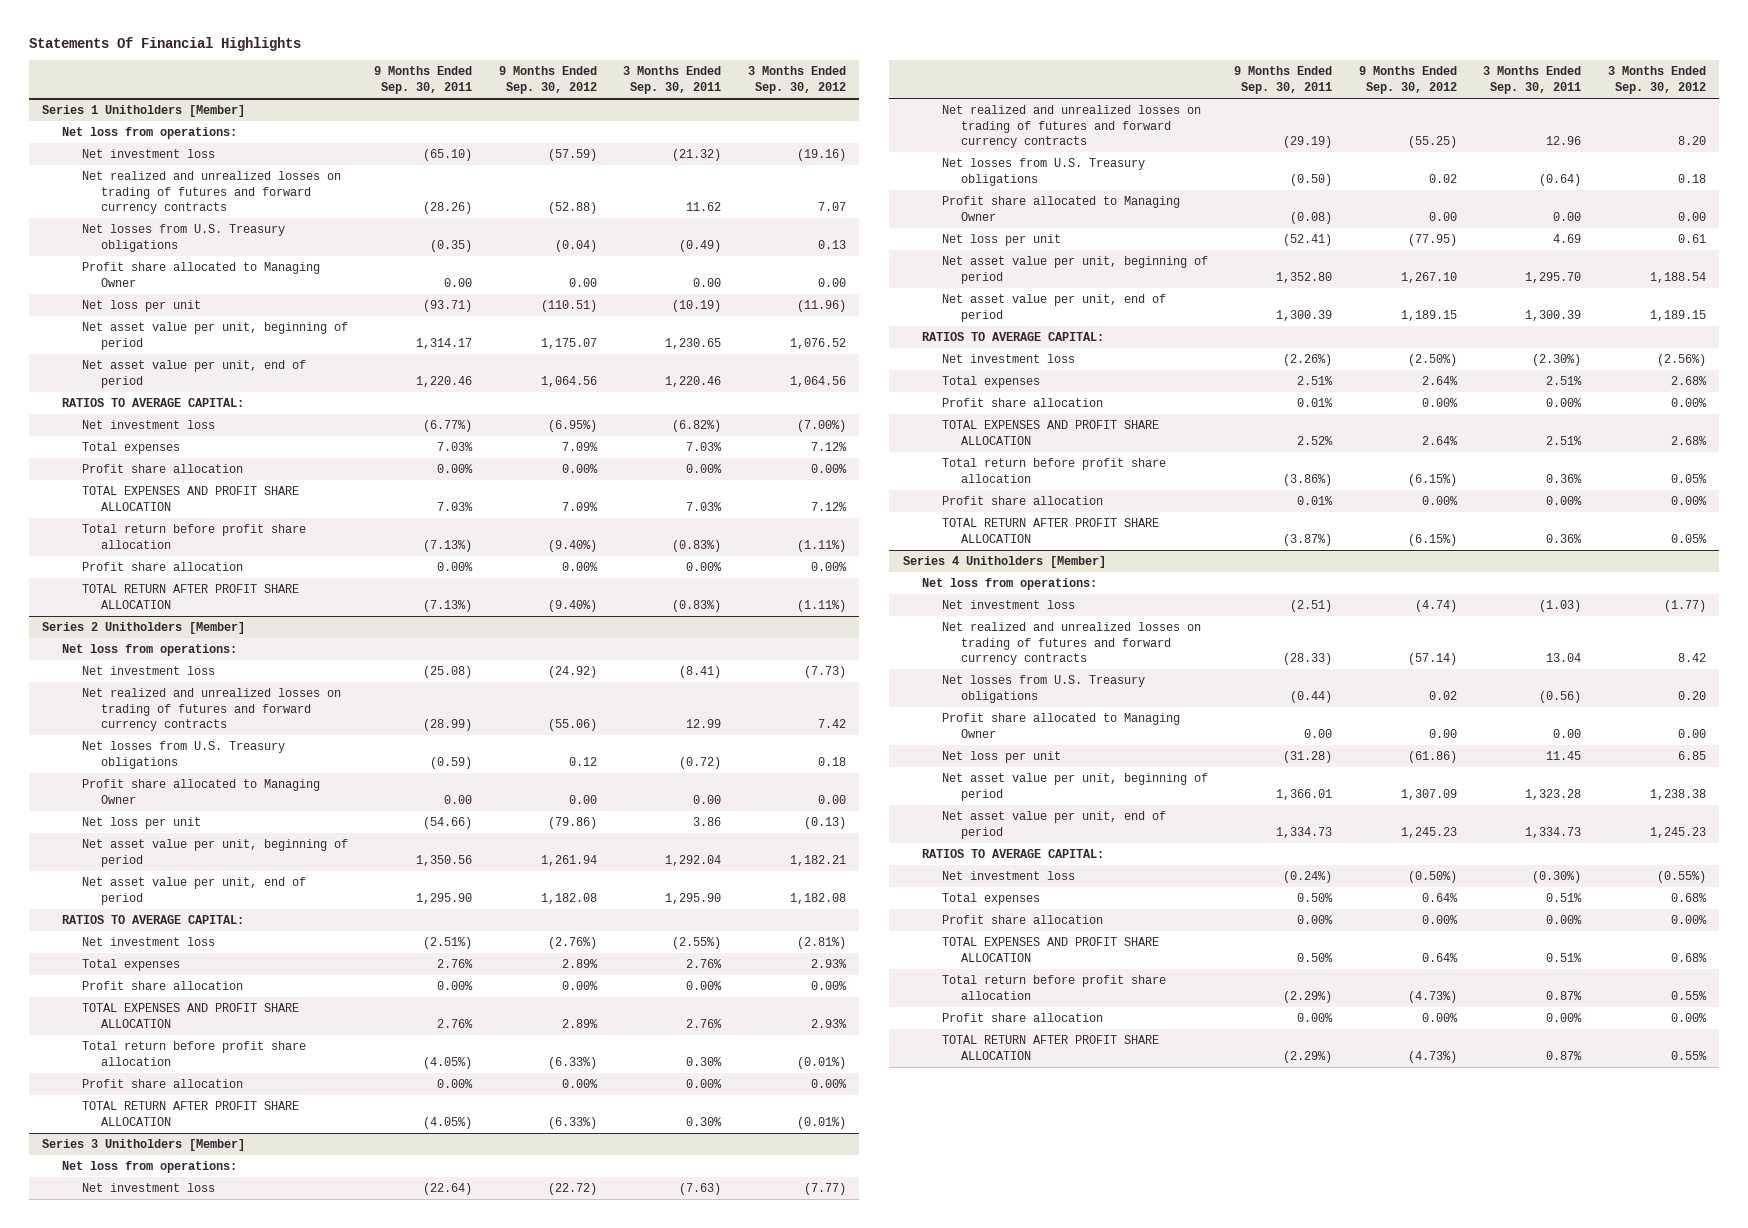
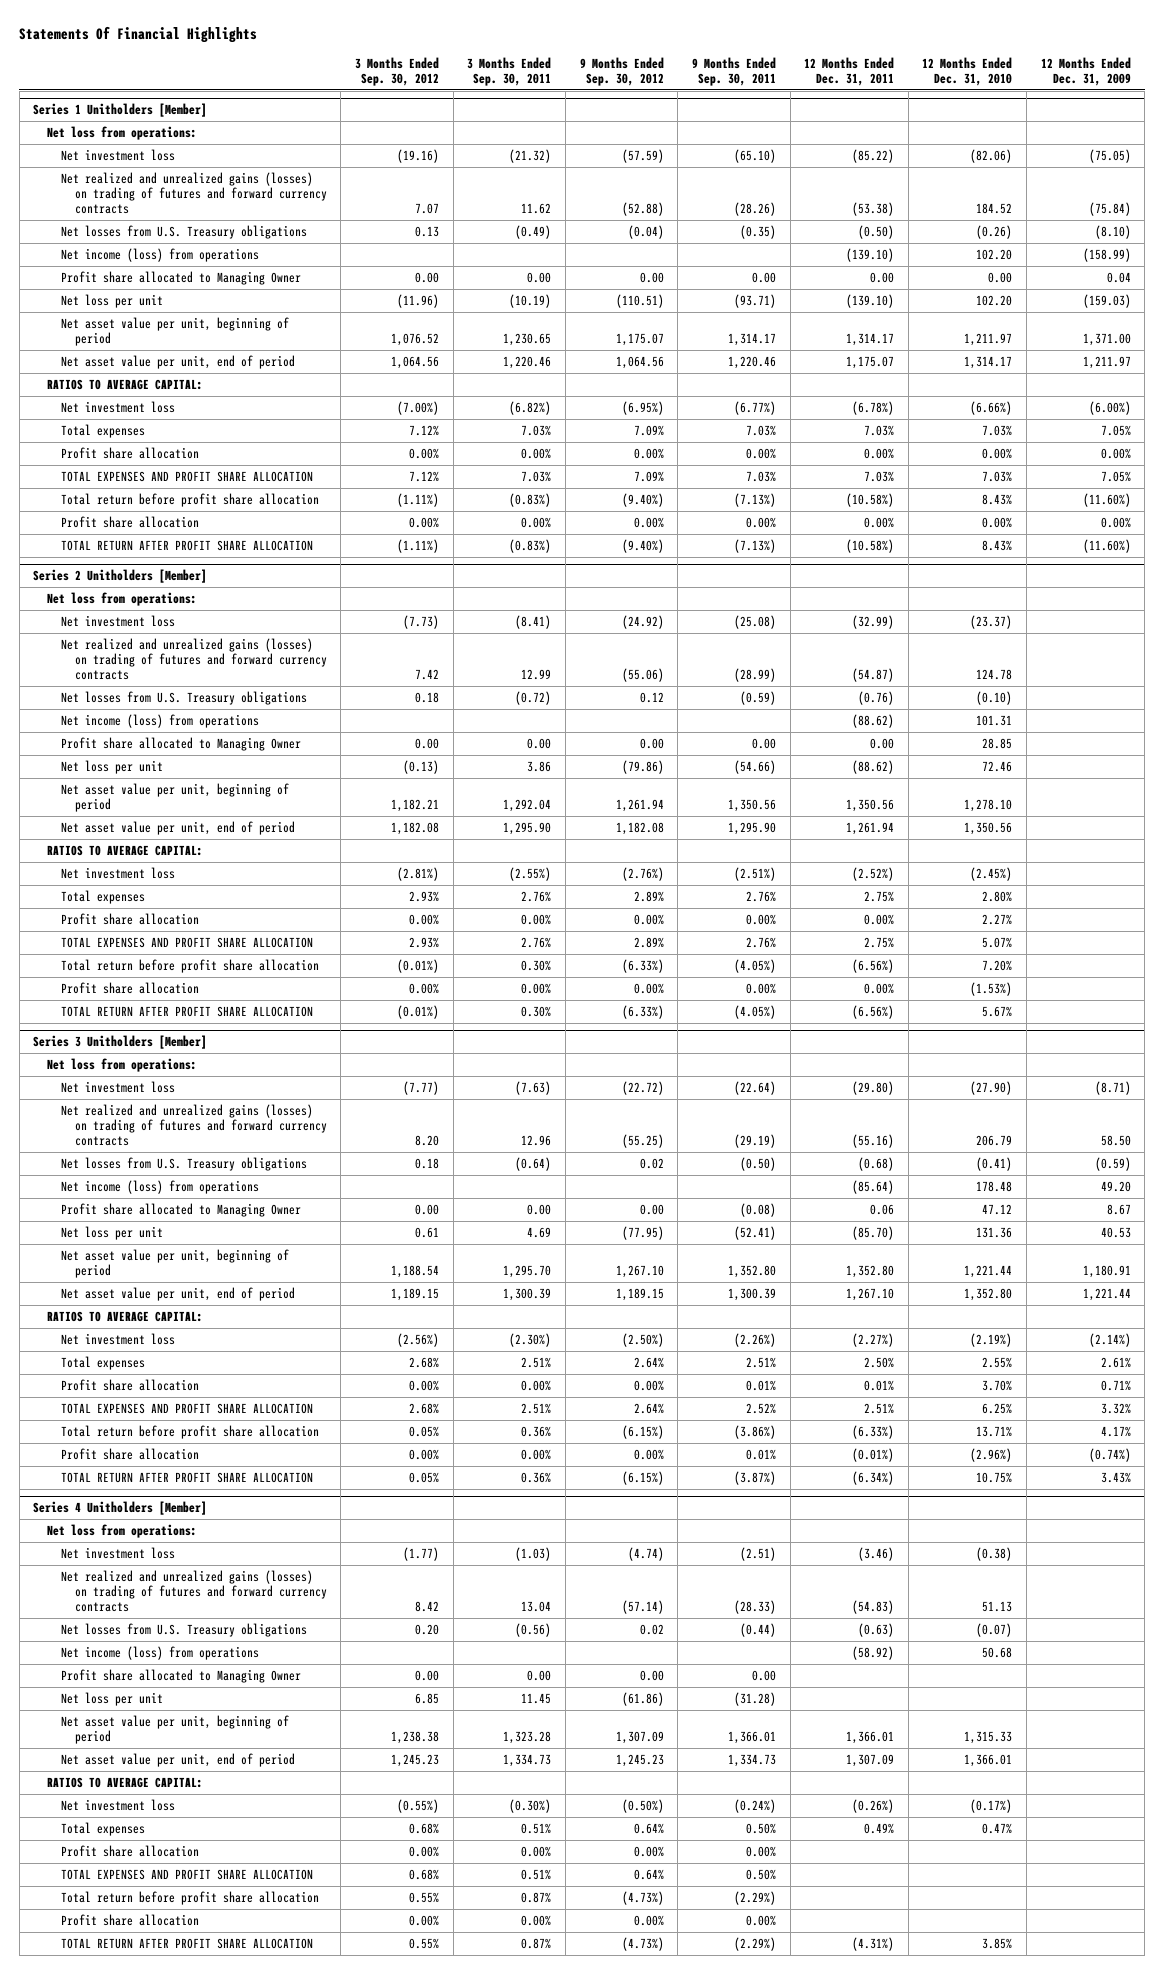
- | 9 Months Ended Sep. 30, 2011 | 9 Months Ended Sep. 30, 2012 | 3 Months Ended Sep. 30, 2011 | 3 Months Ended Sep. 30, 2012
+ | 3 Months Ended Sep. 30, 2012 | 3 Months Ended Sep. 30, 2011 | 9 Months Ended Sep. 30, 2012 | 9 Months Ended Sep. 30, 2011 | 12 Months Ended Dec. 31, 2011 | 12 Months Ended Dec. 31, 2010 | 12 Months Ended Dec. 31, 2009
@ Series 1 Unitholders [Member]
- Net realized and unrealized losses on trading of futures and forward currency contracts | (28.26) | (52.88) | 11.62 | 7.07
+ Net realized and unrealized gains (losses) on trading of futures and forward currency contracts | 7.07 | 11.62 | (52.88) | (28.26) | (53.38) | 184.52 | (75.84)
+ Net income (loss) from operations | | | | | (139.10) | 102.20 | (158.99)
@ Series 2 Unitholders [Member]
- Net realized and unrealized losses on trading of futures and forward currency contracts | (28.99) | (55.06) | 12.99 | 7.42
+ Net realized and unrealized gains (losses) on trading of futures and forward currency contracts | 7.42 | 12.99 | (55.06) | (28.99) | (54.87) | 124.78 |
+ Net income (loss) from operations | | | | | (88.62) | 101.31 |
@ Series 3 Unitholders [Member]
- Net realized and unrealized losses on trading of futures and forward currency contracts | (29.19) | (55.25) | 12.96 | 8.20
+ Net realized and unrealized gains (losses) on trading of futures and forward currency contracts | 8.20 | 12.96 | (55.25) | (29.19) | (55.16) | 206.79 | 58.50
+ Net income (loss) from operations | | | | | (85.64) | 178.48 | 49.20
@ Series 4 Unitholders [Member]
- Net realized and unrealized losses on trading of futures and forward currency contracts | (28.33) | (57.14) | 13.04 | 8.42
+ Net realized and unrealized gains (losses) on trading of futures and forward currency contracts | 8.42 | 13.04 | (57.14) | (28.33) | (54.83) | 51.13 |
+ Net income (loss) from operations | | | | | (58.92) | 50.68 |

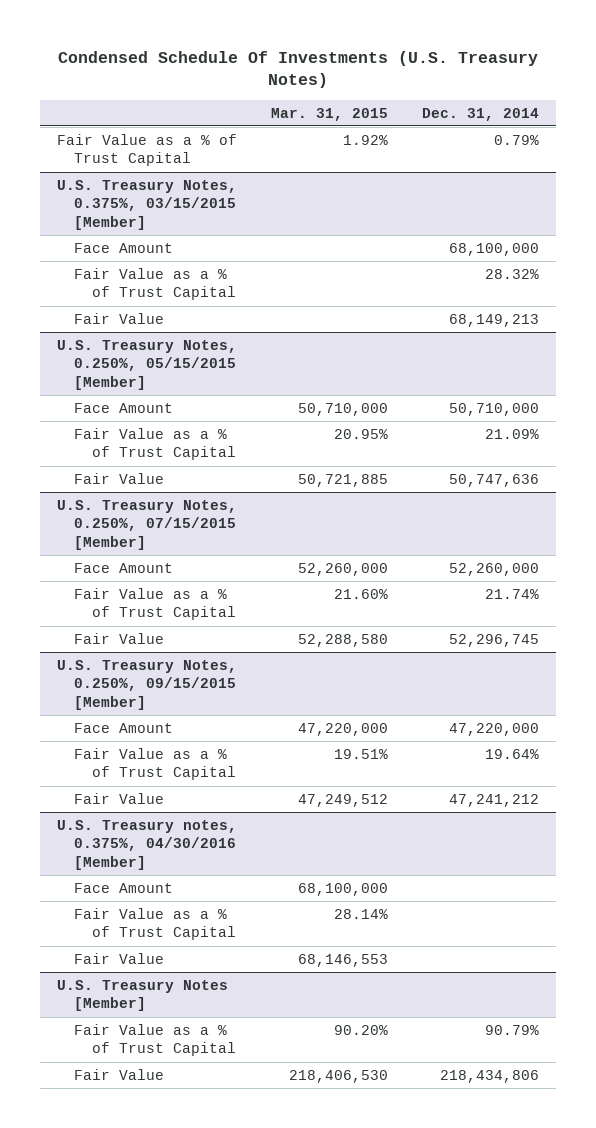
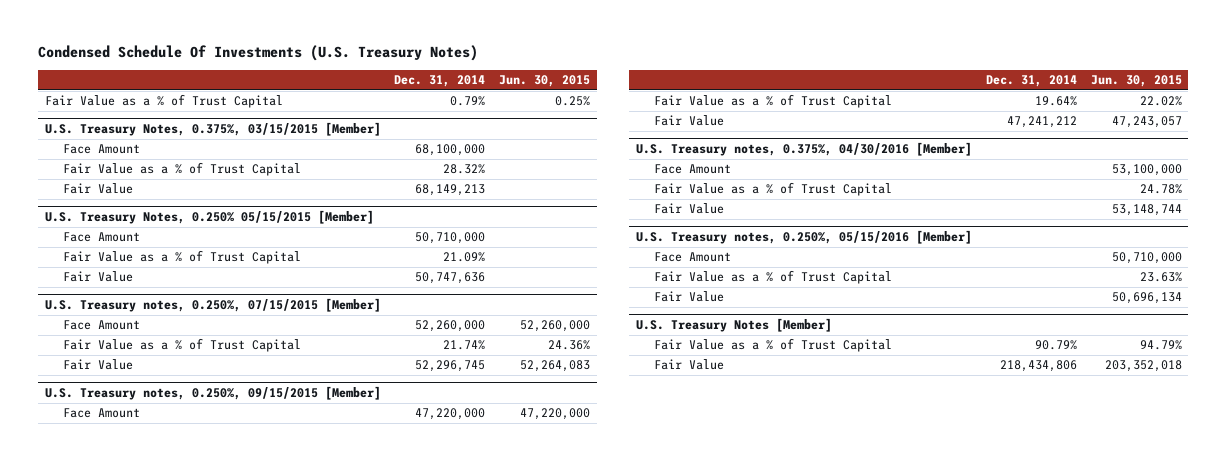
- | Mar. 31, 2015 | Dec. 31, 2014
+ | Dec. 31, 2014 | Jun. 30, 2015
- U.S. Treasury Notes, 0.250%, 05/15/2015 [Member]
+ U.S. Treasury Notes, 0.250% 05/15/2015 [Member]
- U.S. Treasury Notes, 0.250%, 07/15/2015 [Member]
+ U.S. Treasury notes, 0.250%, 07/15/2015 [Member]
- U.S. Treasury Notes, 0.250%, 09/15/2015 [Member]
+ U.S. Treasury notes, 0.250%, 09/15/2015 [Member]
+ U.S. Treasury notes, 0.250%, 05/15/2016 [Member]
+ Face Amount | | 50,710,000
+ Fair Value as a % of Trust Capital | | 23.63%
+ Fair Value | | 50,696,134

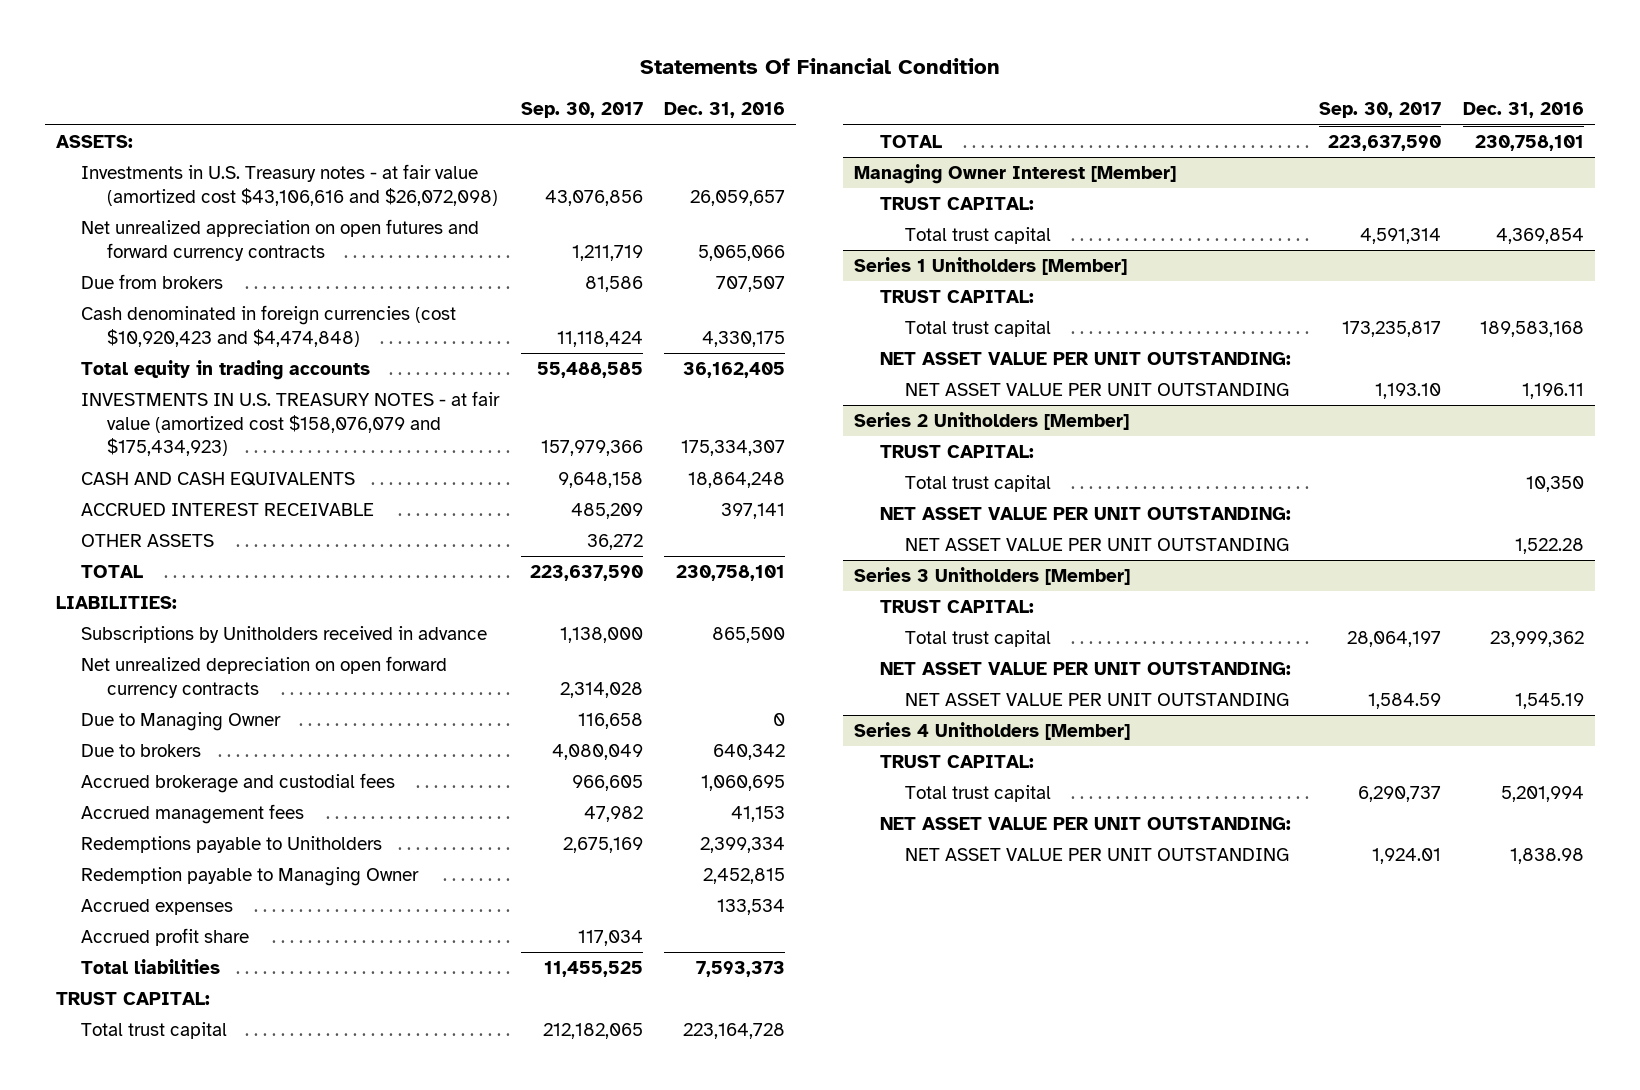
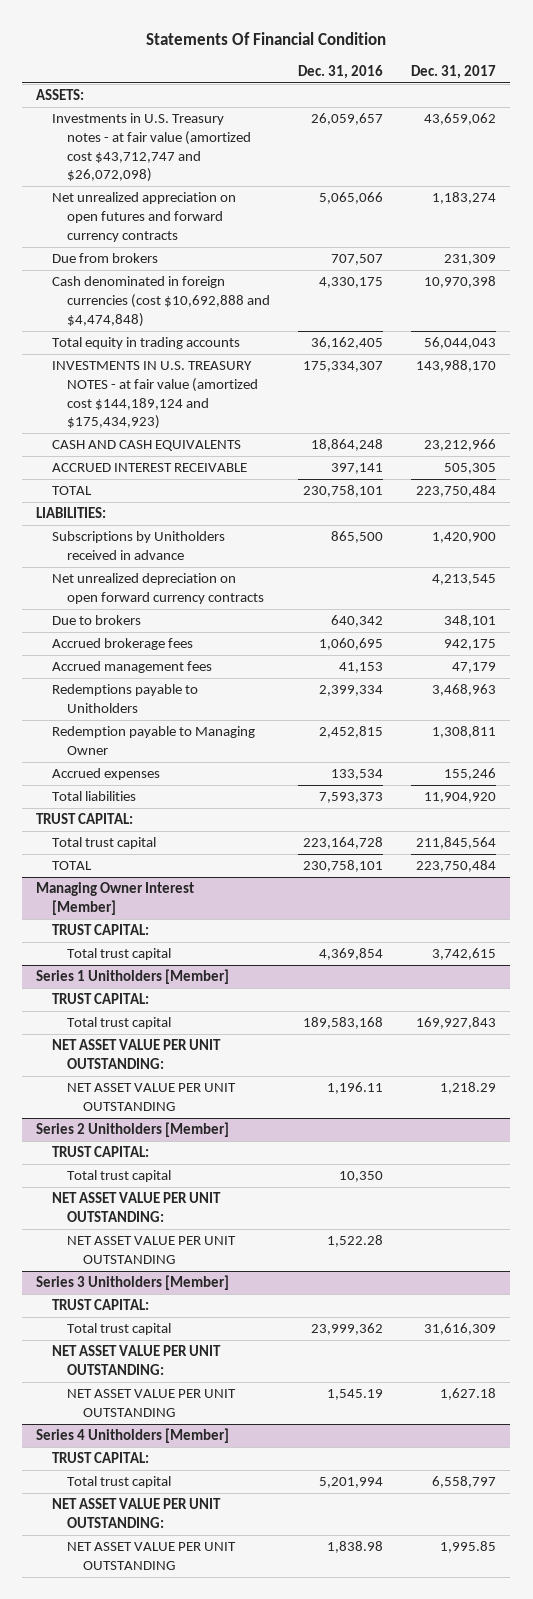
- | Sep. 30, 2017 | Dec. 31, 2016
+ | Dec. 31, 2016 | Dec. 31, 2017
- Investments in U.S. Treasury notes - at fair value (amortized cost $43,106,616 and $26,072,098) | 43,076,856 | 26,059,657
+ Investments in U.S. Treasury notes - at fair value (amortized cost $43,712,747 and $26,072,098) | 26,059,657 | 43,659,062
- Cash denominated in foreign currencies (cost $10,920,423 and $4,474,848) | 11,118,424 | 4,330,175
+ Cash denominated in foreign currencies (cost $10,692,888 and $4,474,848) | 4,330,175 | 10,970,398
- INVESTMENTS IN U.S. TREASURY NOTES - at fair value (amortized cost $158,076,079 and $175,434,923) | 157,979,366 | 175,334,307
+ INVESTMENTS IN U.S. TREASURY NOTES - at fair value (amortized cost $144,189,124 and $175,434,923) | 175,334,307 | 143,988,170
- OTHER ASSETS | 36,272 |
- Due to Managing Owner | 116,658 | 0
- Accrued brokerage and custodial fees | 966,605 | 1,060,695
+ Accrued brokerage fees | 1,060,695 | 942,175
- Accrued profit share | 117,034 |

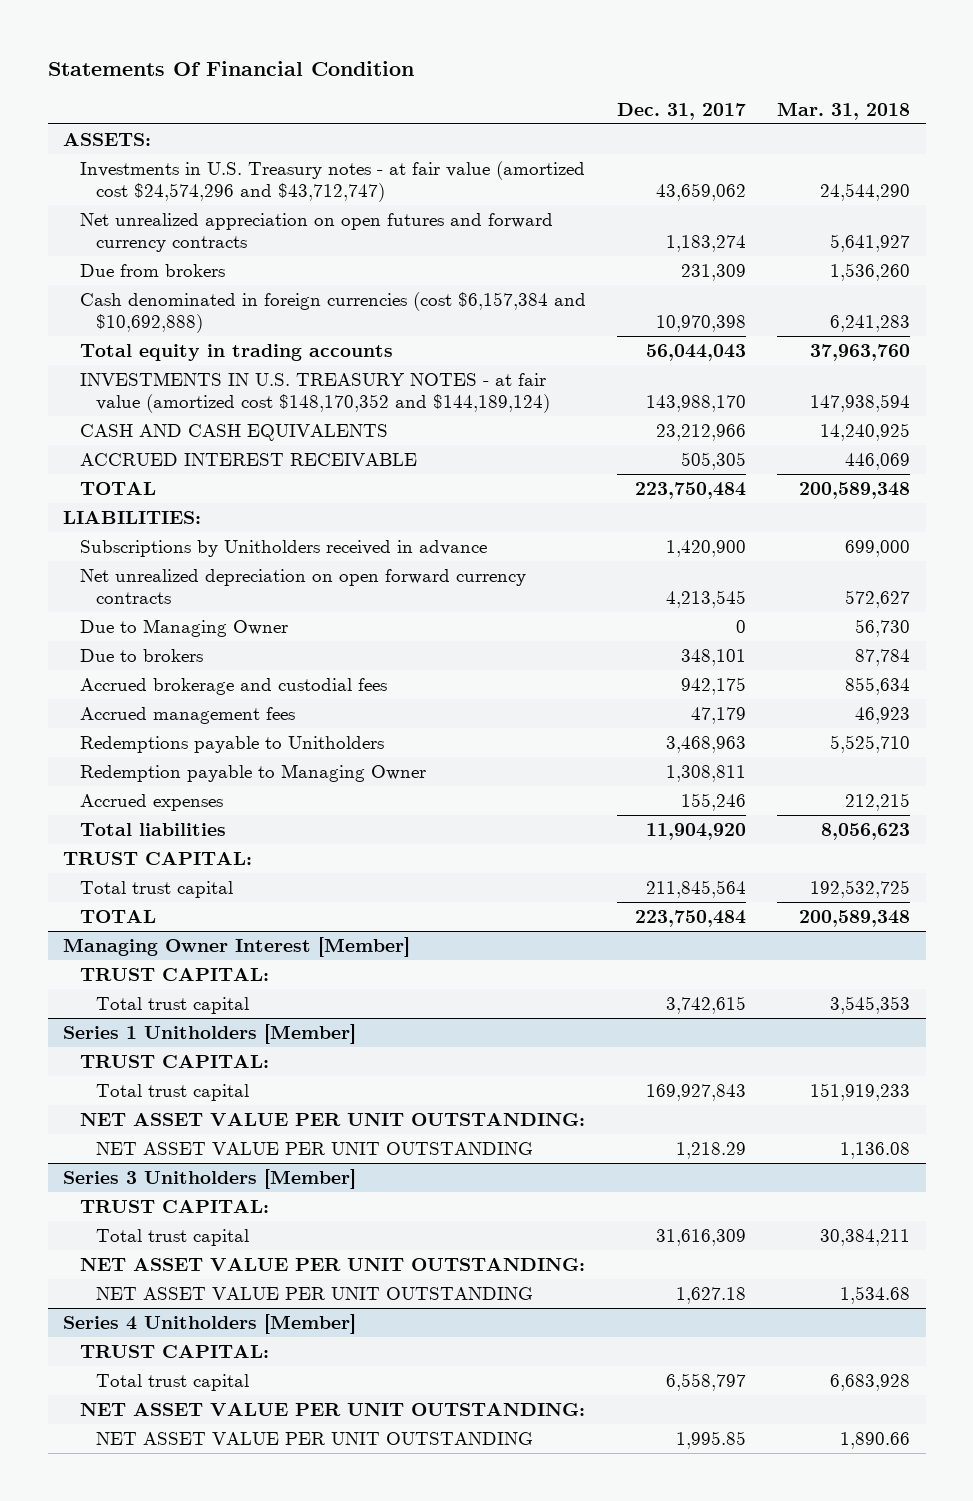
- | Dec. 31, 2016 | Dec. 31, 2017
+ | Dec. 31, 2017 | Mar. 31, 2018
- Investments in U.S. Treasury notes - at fair value (amortized cost $43,712,747 and $26,072,098) | 26,059,657 | 43,659,062
+ Investments in U.S. Treasury notes - at fair value (amortized cost $24,574,296 and $43,712,747) | 43,659,062 | 24,544,290
- Cash denominated in foreign currencies (cost $10,692,888 and $4,474,848) | 4,330,175 | 10,970,398
+ Cash denominated in foreign currencies (cost $6,157,384 and $10,692,888) | 10,970,398 | 6,241,283
- INVESTMENTS IN U.S. TREASURY NOTES - at fair value (amortized cost $144,189,124 and $175,434,923) | 175,334,307 | 143,988,170
+ INVESTMENTS IN U.S. TREASURY NOTES - at fair value (amortized cost $148,170,352 and $144,189,124) | 143,988,170 | 147,938,594
+ Due to Managing Owner | 0 | 56,730
- Accrued brokerage fees | 1,060,695 | 942,175
+ Accrued brokerage and custodial fees | 942,175 | 855,634
- Series 2 Unitholders [Member]
- TRUST CAPITAL:
- Total trust capital | 10,350 |
- NET ASSET VALUE PER UNIT OUTSTANDING:
- NET ASSET VALUE PER UNIT OUTSTANDING | 1,522.28 |

